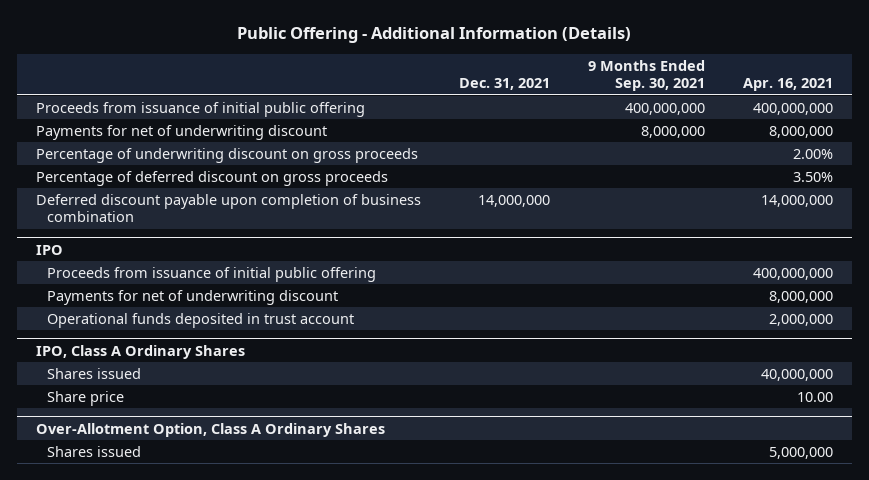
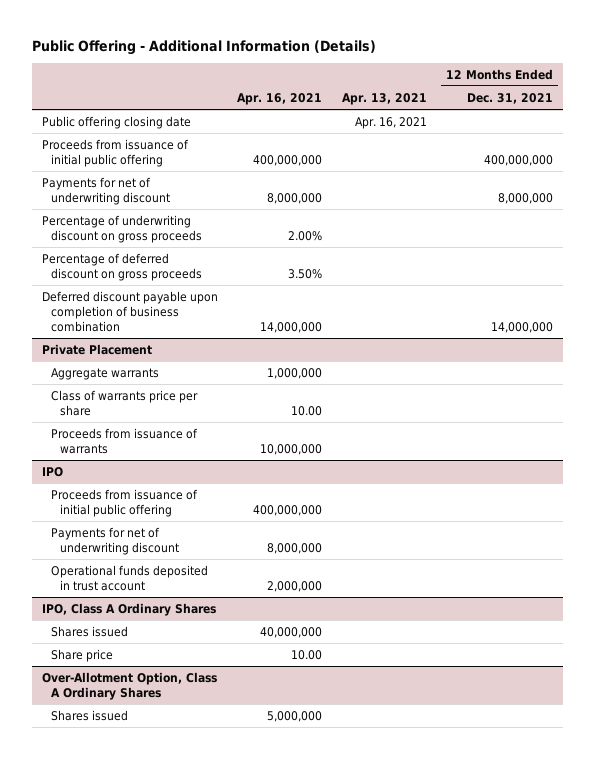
- | Dec. 31, 2021 | 9 Months Ended Sep. 30, 2021 | Apr. 16, 2021
+ | Apr. 16, 2021 | Apr. 13, 2021 | 12 Months Ended Dec. 31, 2021
+ Public offering closing date | | Apr. 16, 2021 |
+ Private Placement
+ Aggregate warrants | 1,000,000 | |
+ Class of warrants price per share | 10.00 | |
+ Proceeds from issuance of warrants | 10,000,000 | |

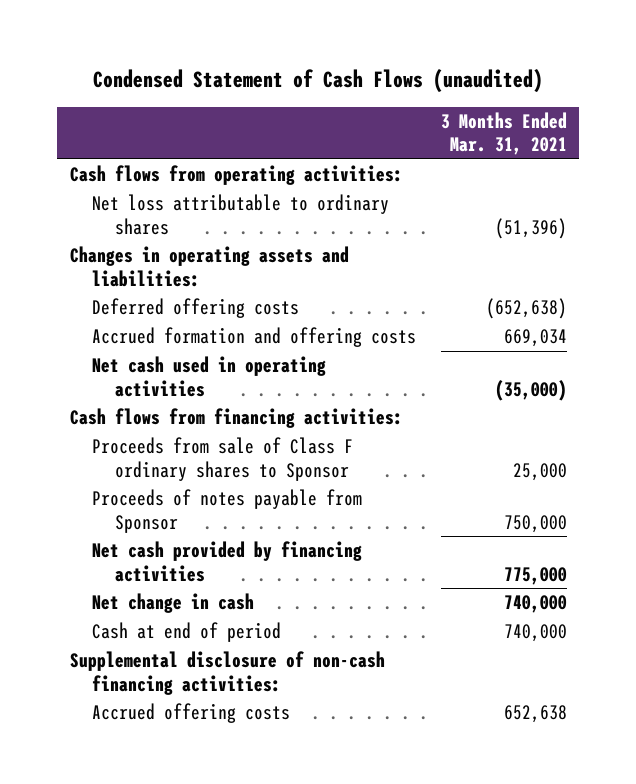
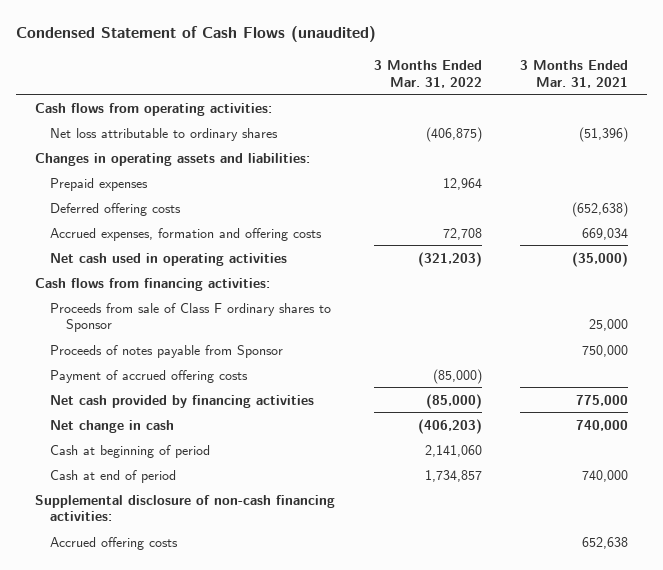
- | 3 Months Ended Mar. 31, 2021
+ | 3 Months Ended Mar. 31, 2022 | 3 Months Ended Mar. 31, 2021
+ Prepaid expenses | 12,964 |
- Accrued formation and offering costs | 669,034
+ Accrued expenses, formation and offering costs | 72,708 | 669,034
+ Payment of accrued offering costs | (85,000) |
+ Cash at beginning of period | 2,141,060 |

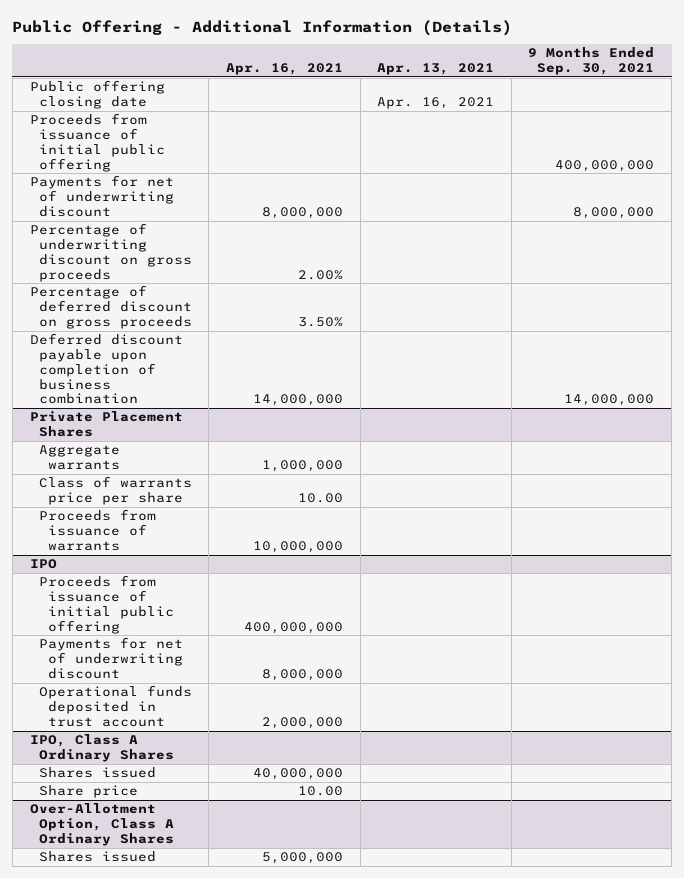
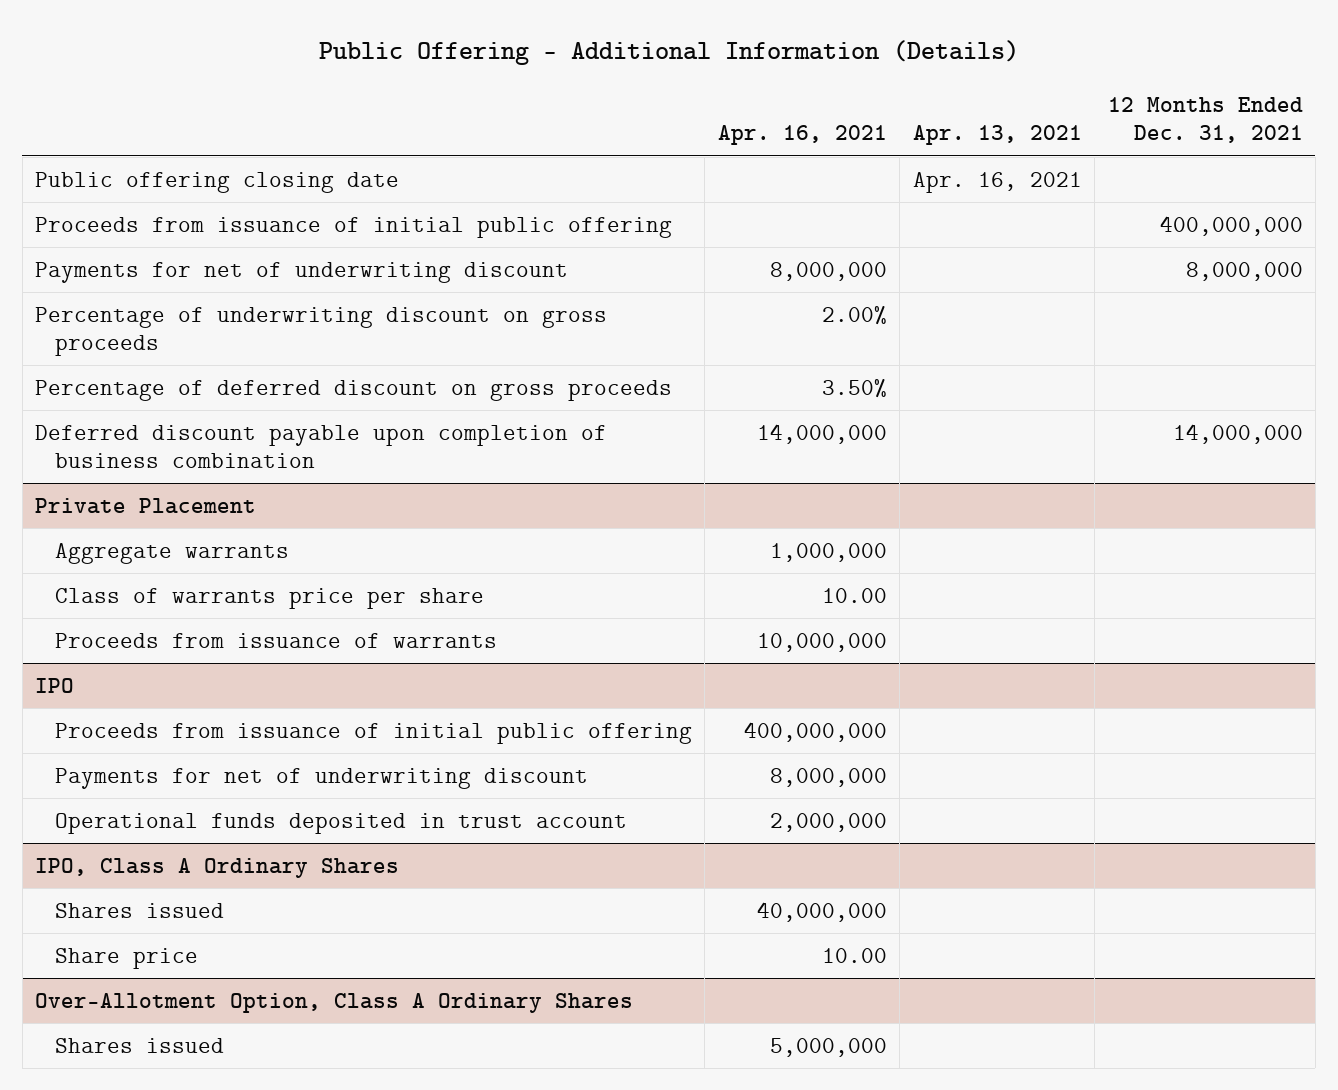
- | Apr. 16, 2021 | Apr. 13, 2021 | 9 Months Ended Sep. 30, 2021
+ | Apr. 16, 2021 | Apr. 13, 2021 | 12 Months Ended Dec. 31, 2021
- Private Placement Shares
+ Private Placement

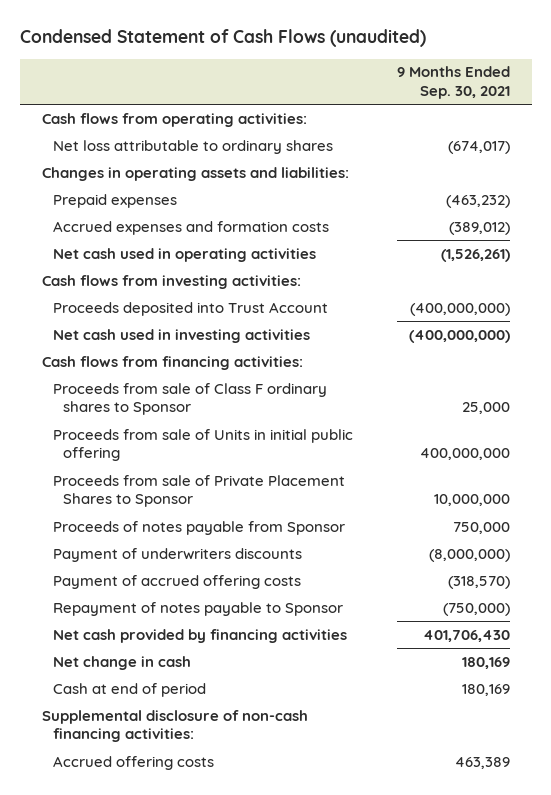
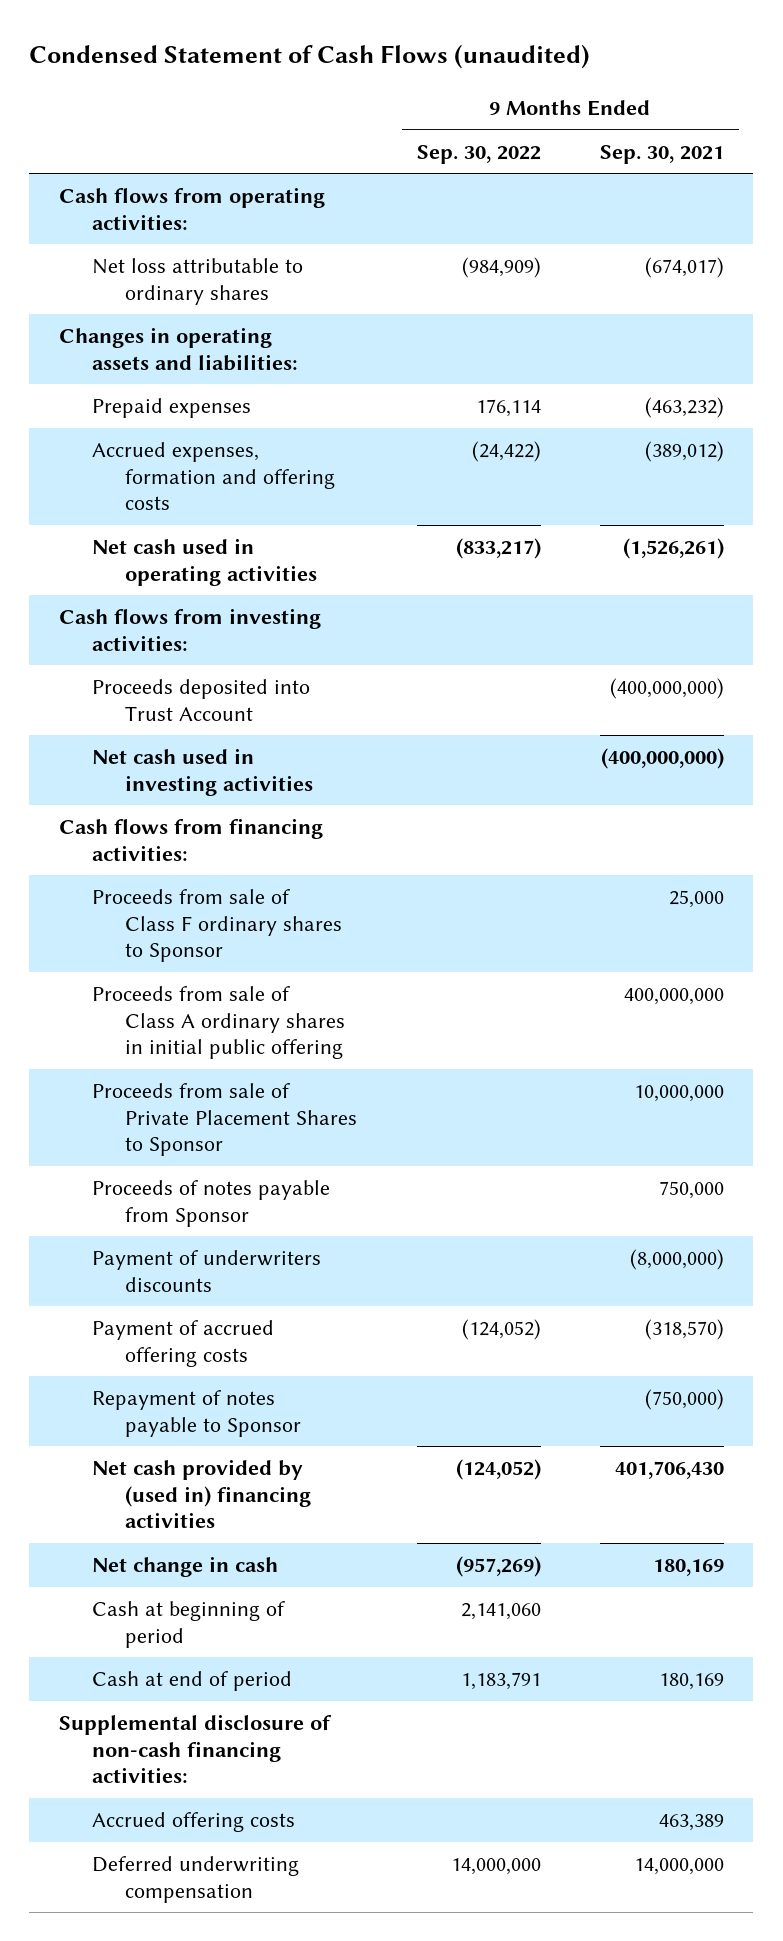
- | 9 Months Ended Sep. 30, 2021
+ | 9 Months Ended Sep. 30, 2022 | 9 Months Ended Sep. 30, 2021
- Accrued expenses and formation costs | (389,012)
+ Accrued expenses, formation and offering costs | (24,422) | (389,012)
- Proceeds from sale of Units in initial public offering | 400,000,000
+ Proceeds from sale of Class A ordinary shares in initial public offering | | 400,000,000
- Net cash provided by financing activities | 401,706,430
+ Net cash provided by (used in) financing activities | (124,052) | 401,706,430
+ Cash at beginning of period | 2,141,060 |
+ Deferred underwriting compensation | 14,000,000 | 14,000,000

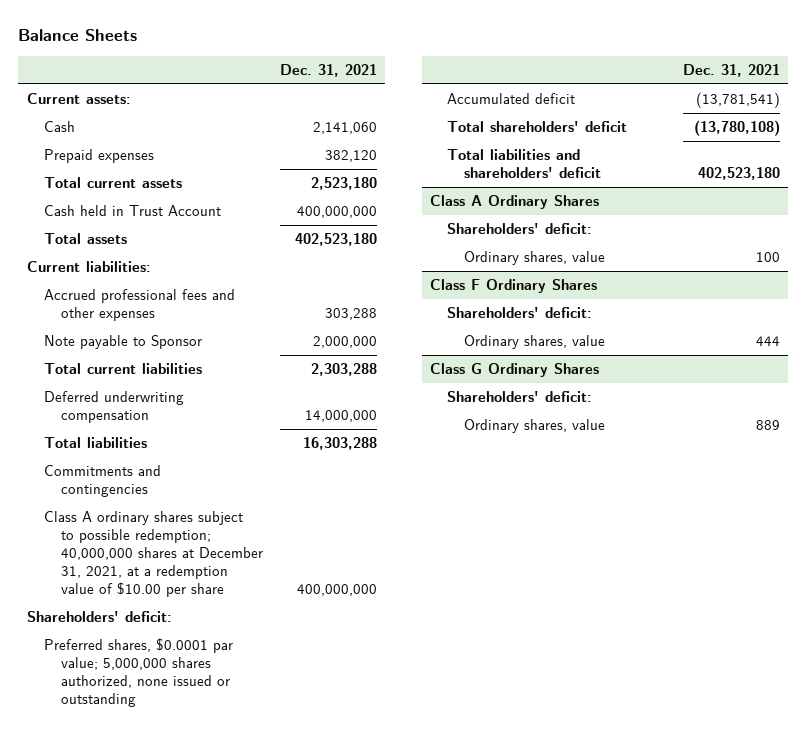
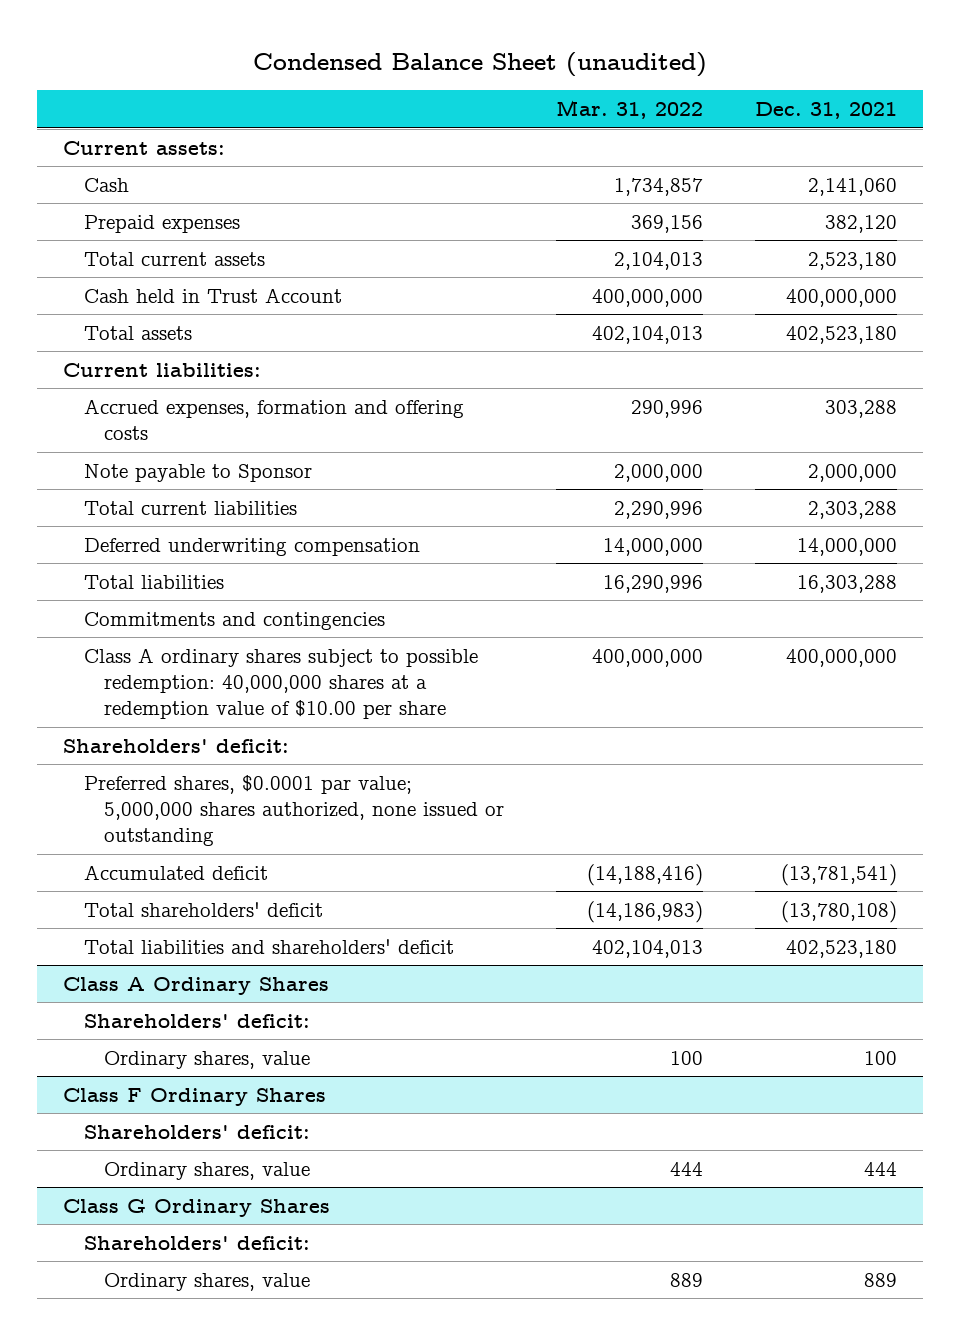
- Balance Sheets
+ Condensed Balance Sheet (unaudited)
- | Dec. 31, 2021
+ | Mar. 31, 2022 | Dec. 31, 2021
- Accrued professional fees and other expenses | 303,288
+ Accrued expenses, formation and offering costs | 290,996 | 303,288
- Class A ordinary shares subject to possible redemption; 40,000,000 shares at December 31, 2021, at a redemption value of $10.00 per share | 400,000,000
+ Class A ordinary shares subject to possible redemption: 40,000,000 shares at a redemption value of $10.00 per share | 400,000,000 | 400,000,000

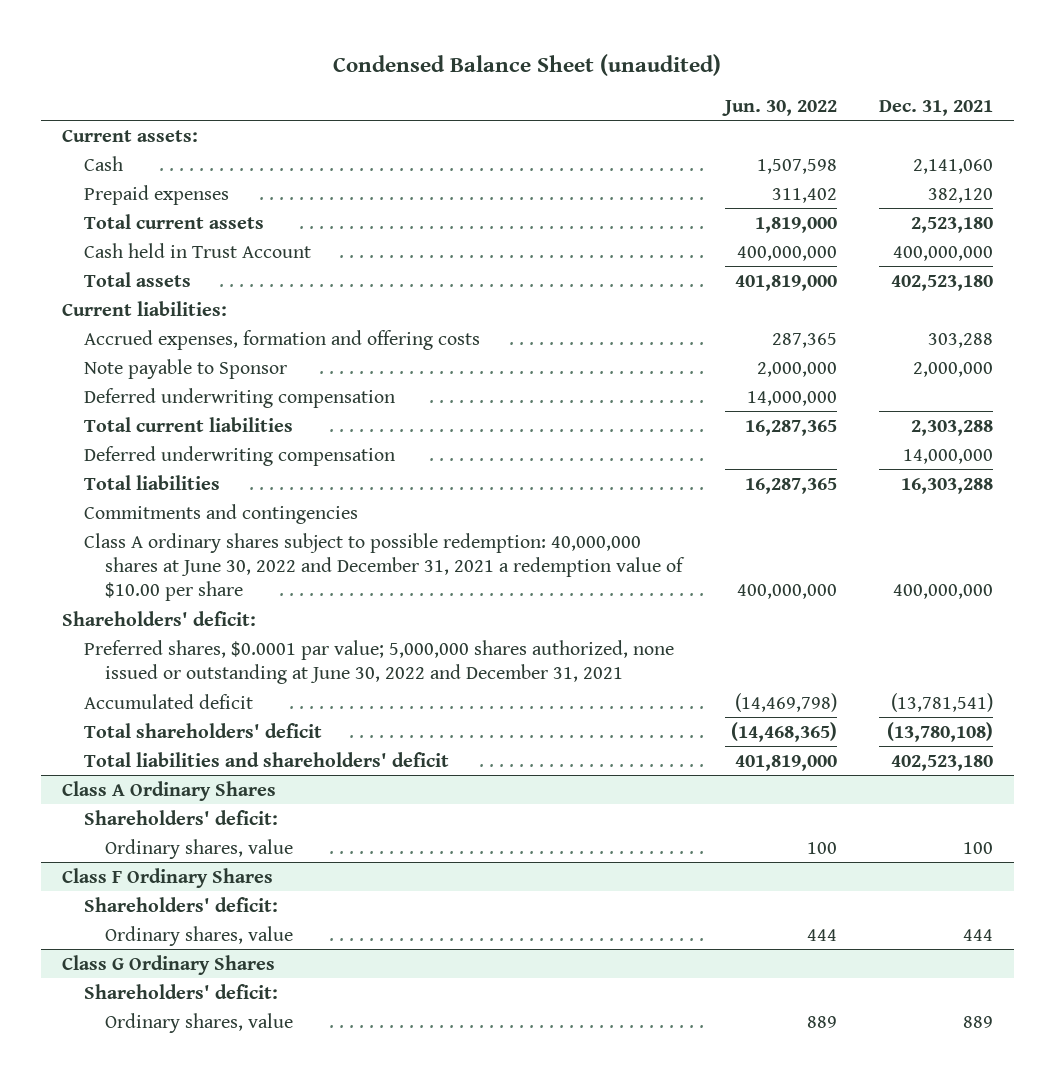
- | Mar. 31, 2022 | Dec. 31, 2021
+ | Jun. 30, 2022 | Dec. 31, 2021
+ Deferred underwriting compensation | 14,000,000 |
- Class A ordinary shares subject to possible redemption: 40,000,000 shares at a redemption value of $10.00 per share | 400,000,000 | 400,000,000
+ Class A ordinary shares subject to possible redemption: 40,000,000 shares at June 30, 2022 and December 31, 2021 a redemption value of $10.00 per share | 400,000,000 | 400,000,000
- Preferred shares, $0.0001 par value; 5,000,000 shares authorized, none issued or outstanding
+ Preferred shares, $0.0001 par value; 5,000,000 shares authorized, none issued or outstanding at June 30, 2022 and December 31, 2021

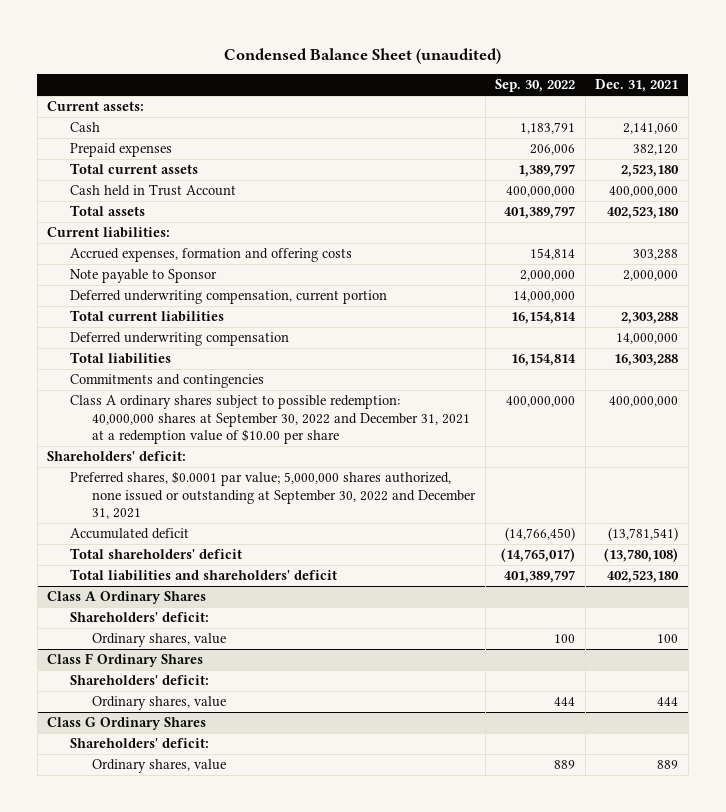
- | Jun. 30, 2022 | Dec. 31, 2021
+ | Sep. 30, 2022 | Dec. 31, 2021
- Deferred underwriting compensation | 14,000,000 |
+ Deferred underwriting compensation, current portion | 14,000,000 |
- Class A ordinary shares subject to possible redemption: 40,000,000 shares at June 30, 2022 and December 31, 2021 a redemption value of $10.00 per share | 400,000,000 | 400,000,000
+ Class A ordinary shares subject to possible redemption: 40,000,000 shares at September 30, 2022 and December 31, 2021 at a redemption value of $10.00 per share | 400,000,000 | 400,000,000
- Preferred shares, $0.0001 par value; 5,000,000 shares authorized, none issued or outstanding at June 30, 2022 and December 31, 2021
+ Preferred shares, $0.0001 par value; 5,000,000 shares authorized, none issued or outstanding at September 30, 2022 and December 31, 2021

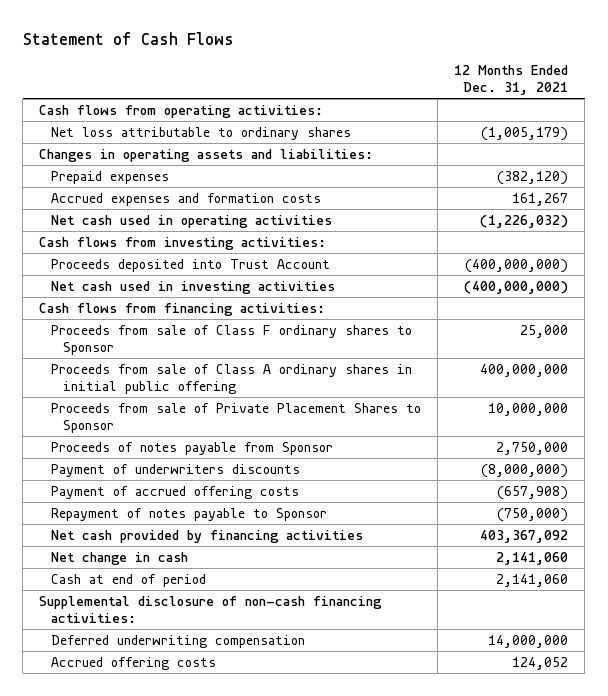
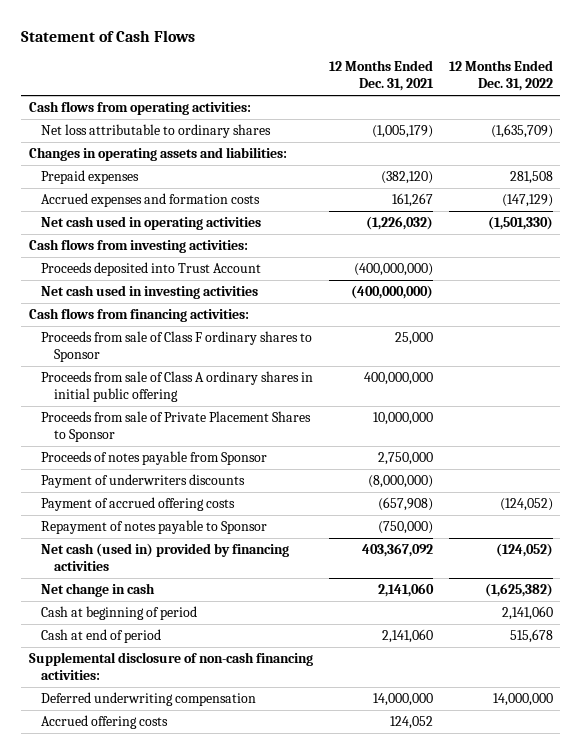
- | 12 Months Ended Dec. 31, 2021
+ | 12 Months Ended Dec. 31, 2021 | 12 Months Ended Dec. 31, 2022
- Net cash provided by financing activities | 403,367,092
+ Net cash (used in) provided by financing activities | 403,367,092 | (124,052)
+ Cash at beginning of period | | 2,141,060

